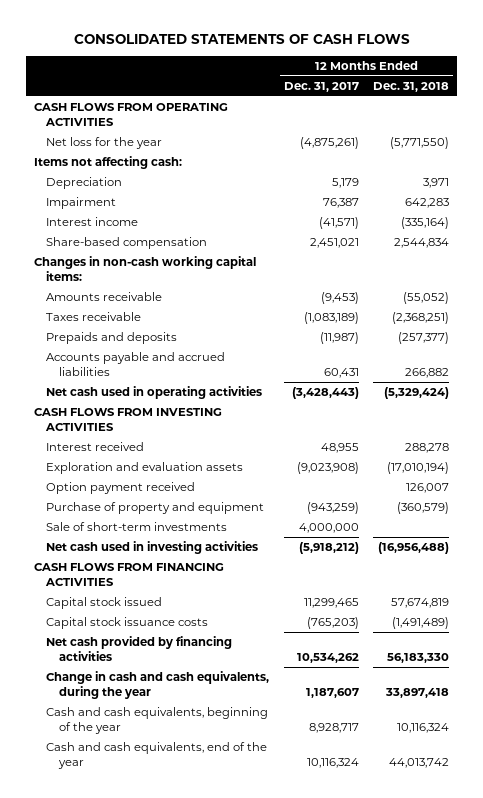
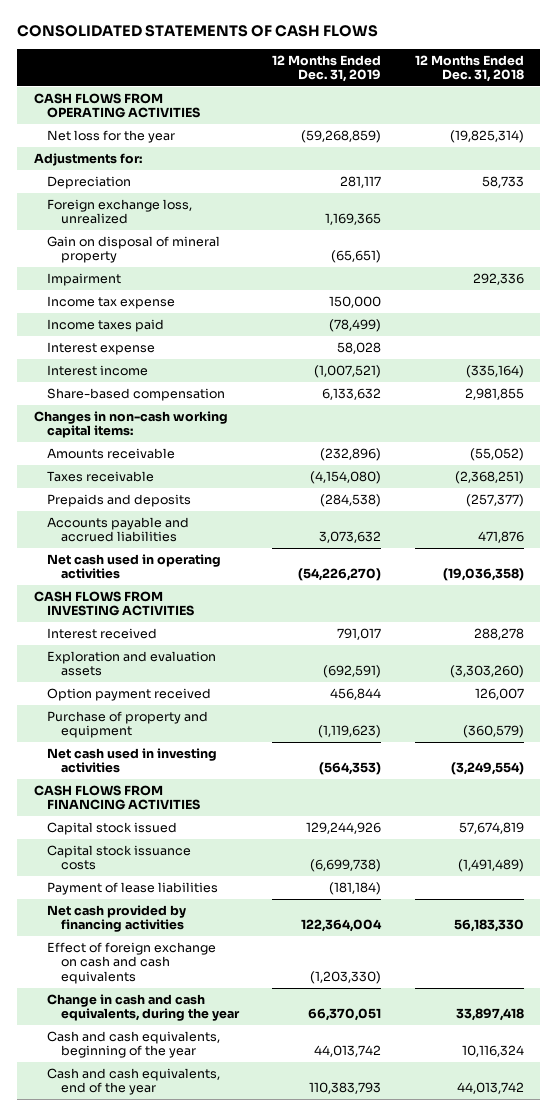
- | 12 Months Ended Dec. 31, 2017 | 12 Months Ended Dec. 31, 2018
+ | 12 Months Ended Dec. 31, 2019 | 12 Months Ended Dec. 31, 2018
- Net loss for the year | (4,875,261) | (5,771,550)
- Items not affecting cash:
- Depreciation | 5,179 | 3,971
- Impairment | 76,387 | 642,283
+ Net loss for the year | (59,268,859) | (19,825,314)
+ Adjustments for:
+ Depreciation | 281,117 | 58,733
+ Foreign exchange loss, unrealized | 1,169,365 |
+ Gain on disposal of mineral property | (65,651) |
+ Impairment | | 292,336
+ Income tax expense | 150,000 |
+ Income taxes paid | (78,499) |
+ Interest expense | 58,028 |
- Share-based compensation | 2,451,021 | 2,544,834
+ Share-based compensation | 6,133,632 | 2,981,855
- Accounts payable and accrued liabilities | 60,431 | 266,882
- Net cash used in operating activities | (3,428,443) | (5,329,424)
+ Accounts payable and accrued liabilities | 3,073,632 | 471,876
+ Net cash used in operating activities | (54,226,270) | (19,036,358)
- Exploration and evaluation assets | (9,023,908) | (17,010,194)
+ Exploration and evaluation assets | (692,591) | (3,303,260)
- Sale of short-term investments | 4,000,000 |
- Net cash used in investing activities | (5,918,212) | (16,956,488)
+ Net cash used in investing activities | (564,353) | (3,249,554)
+ Payment of lease liabilities | (181,184) |
+ Effect of foreign exchange on cash and cash equivalents | (1,203,330) |

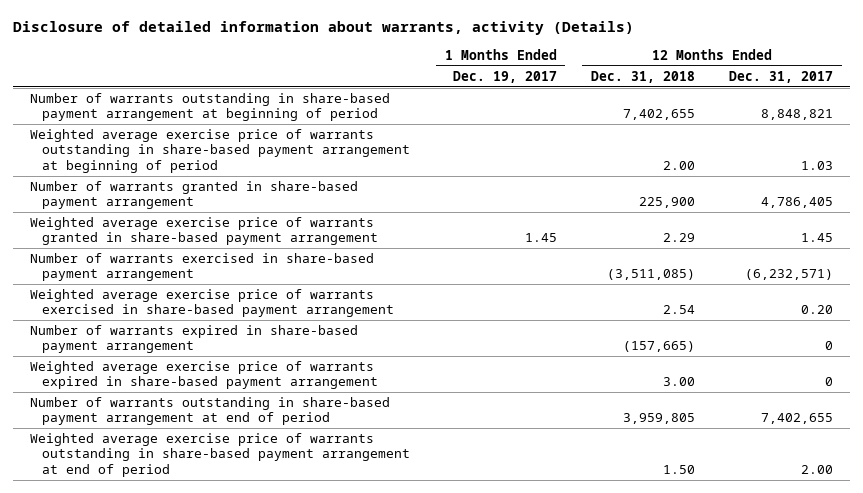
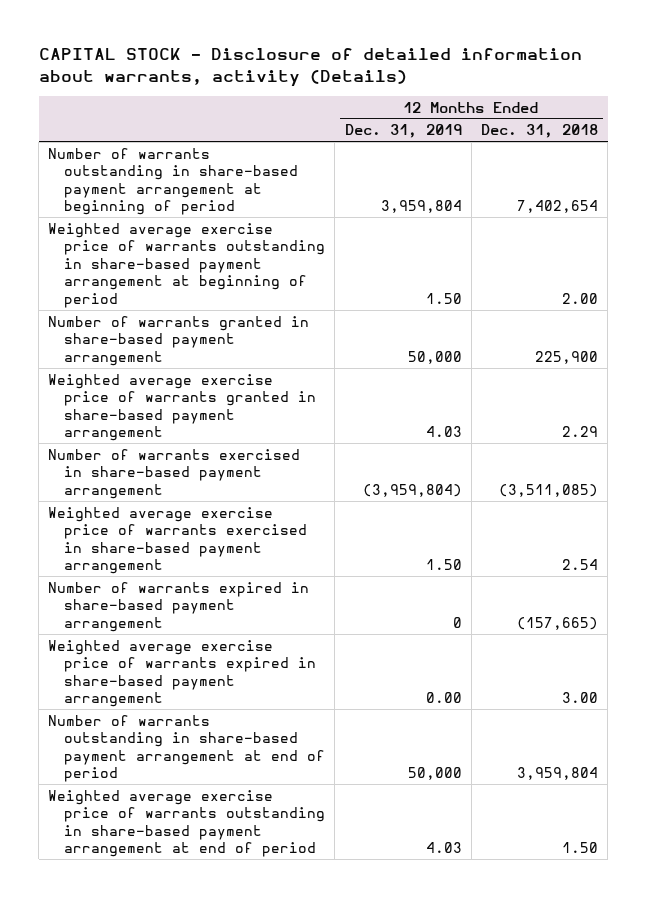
- Disclosure of detailed information about warrants, activity (Details)
+ CAPITAL STOCK - Disclosure of detailed information about warrants, activity (Details)
- | 1 Months Ended Dec. 19, 2017 | 12 Months Ended Dec. 31, 2018 | 12 Months Ended Dec. 31, 2017
+ | 12 Months Ended Dec. 31, 2019 | 12 Months Ended Dec. 31, 2018
- Number of warrants outstanding in share-based payment arrangement at beginning of period | | 7,402,655 | 8,848,821
+ Number of warrants outstanding in share-based payment arrangement at beginning of period | 3,959,804 | 7,402,654
- Number of warrants outstanding in share-based payment arrangement at end of period | | 3,959,805 | 7,402,655
+ Number of warrants outstanding in share-based payment arrangement at end of period | 50,000 | 3,959,804

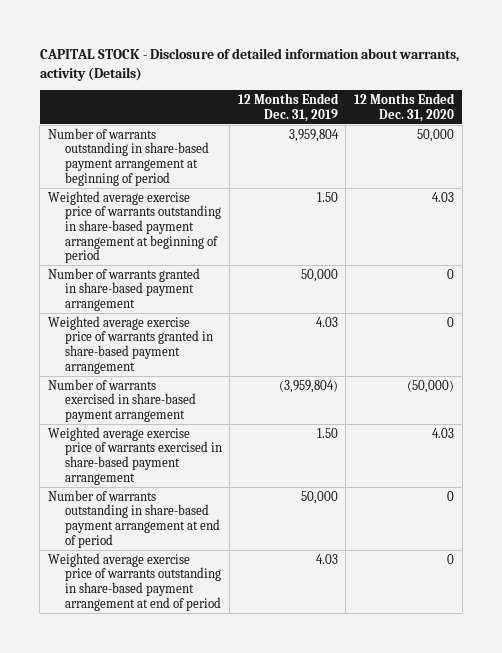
- | 12 Months Ended Dec. 31, 2019 | 12 Months Ended Dec. 31, 2018
+ | 12 Months Ended Dec. 31, 2019 | 12 Months Ended Dec. 31, 2020
- Number of warrants expired in share-based payment arrangement | 0 | (157,665)
- Weighted average exercise price of warrants expired in share-based payment arrangement | 0.00 | 3.00

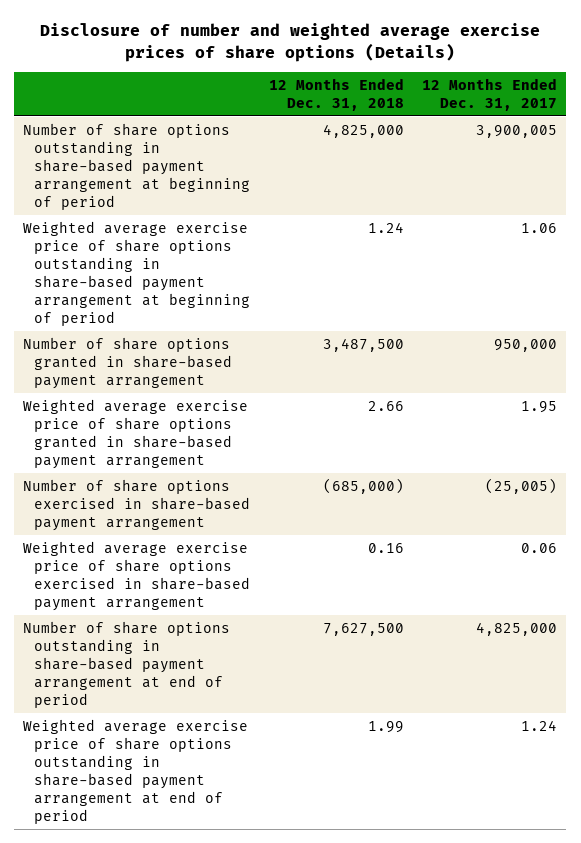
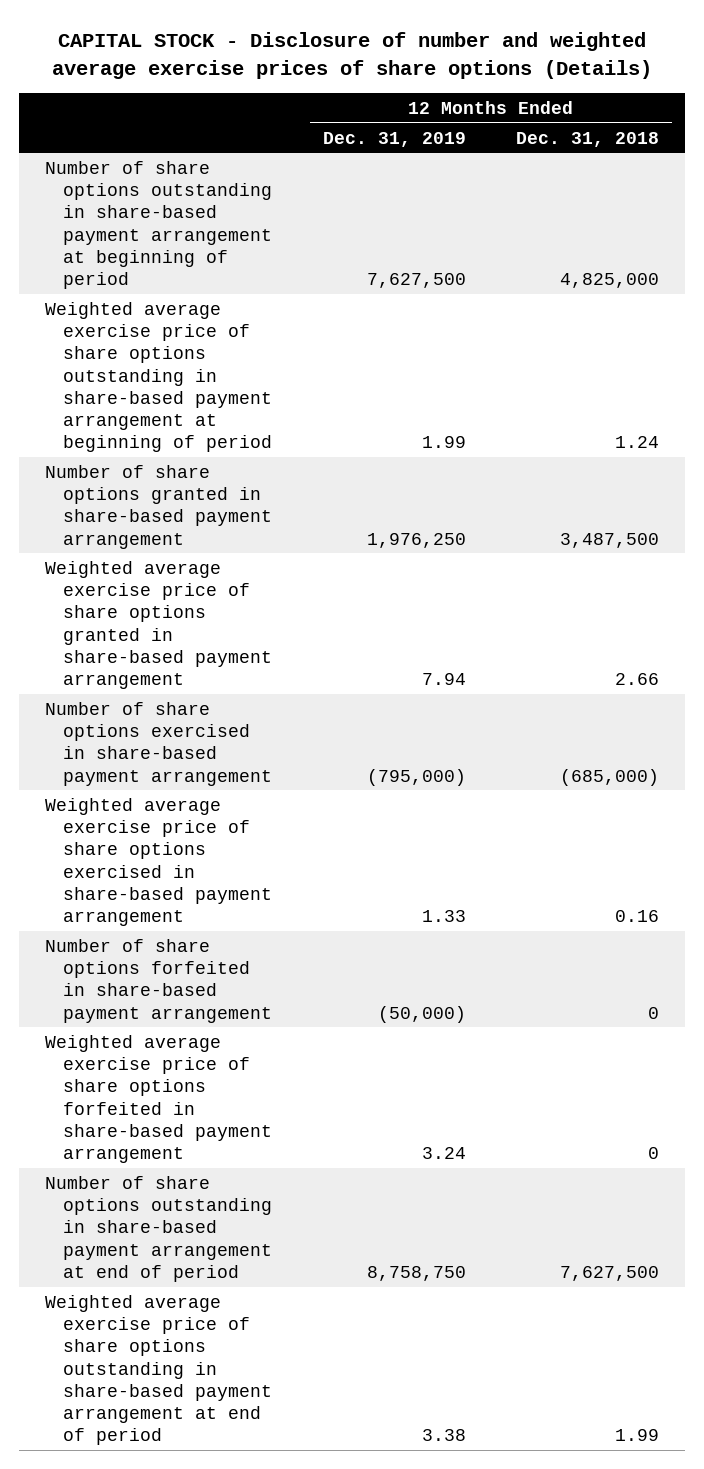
- Disclosure of number and weighted average exercise prices of share options (Details)
+ CAPITAL STOCK - Disclosure of number and weighted average exercise prices of share options (Details)
- | 12 Months Ended Dec. 31, 2018 | 12 Months Ended Dec. 31, 2017
+ | 12 Months Ended Dec. 31, 2019 | 12 Months Ended Dec. 31, 2018
+ Number of share options forfeited in share-based payment arrangement | (50,000) | 0
+ Weighted average exercise price of share options forfeited in share-based payment arrangement | 3.24 | 0

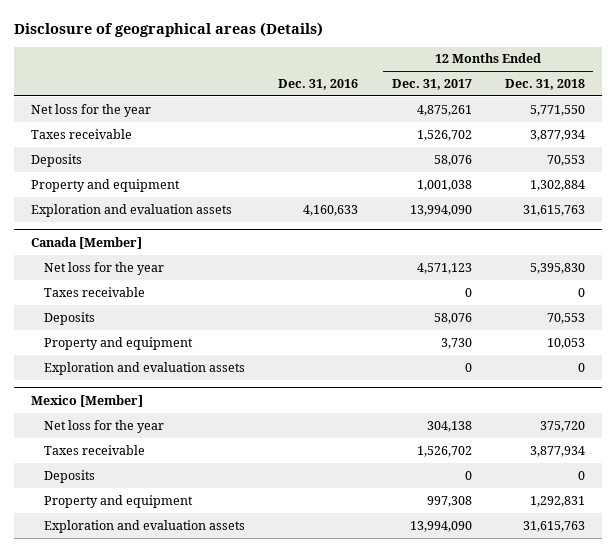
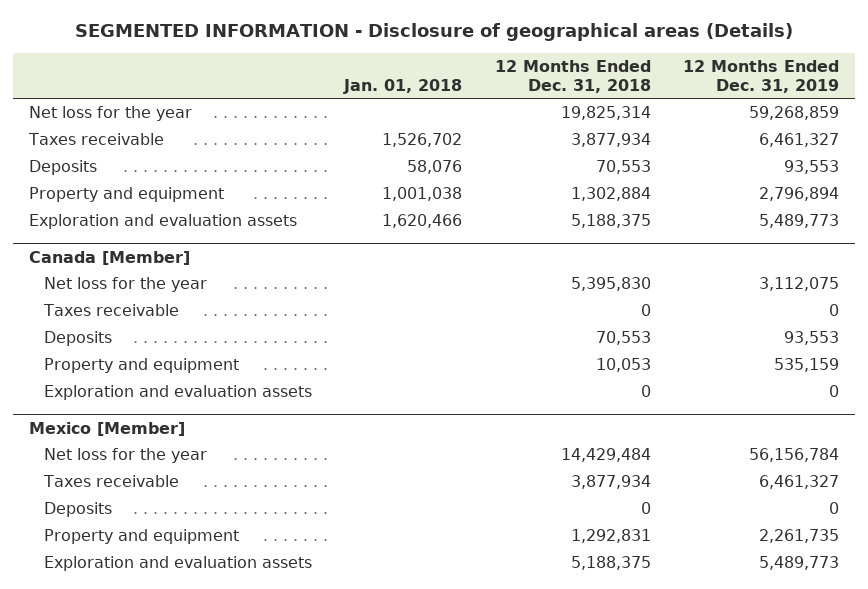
- Disclosure of geographical areas (Details)
+ SEGMENTED INFORMATION - Disclosure of geographical areas (Details)
- | Dec. 31, 2016 | 12 Months Ended Dec. 31, 2017 | 12 Months Ended Dec. 31, 2018
+ | Jan. 01, 2018 | 12 Months Ended Dec. 31, 2018 | 12 Months Ended Dec. 31, 2019
- Net loss for the year | | 4,875,261 | 5,771,550
+ Net loss for the year | | 19,825,314 | 59,268,859
- Exploration and evaluation assets | 4,160,633 | 13,994,090 | 31,615,763
+ Exploration and evaluation assets | 1,620,466 | 5,188,375 | 5,489,773
@ Mexico [Member]
- Net loss for the year | | 304,138 | 375,720
+ Net loss for the year | | 14,429,484 | 56,156,784
- Exploration and evaluation assets | | 13,994,090 | 31,615,763
+ Exploration and evaluation assets | | 5,188,375 | 5,489,773

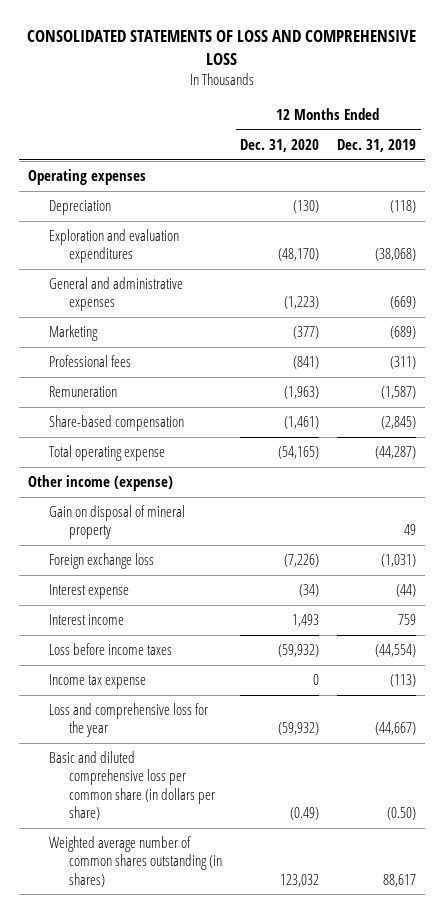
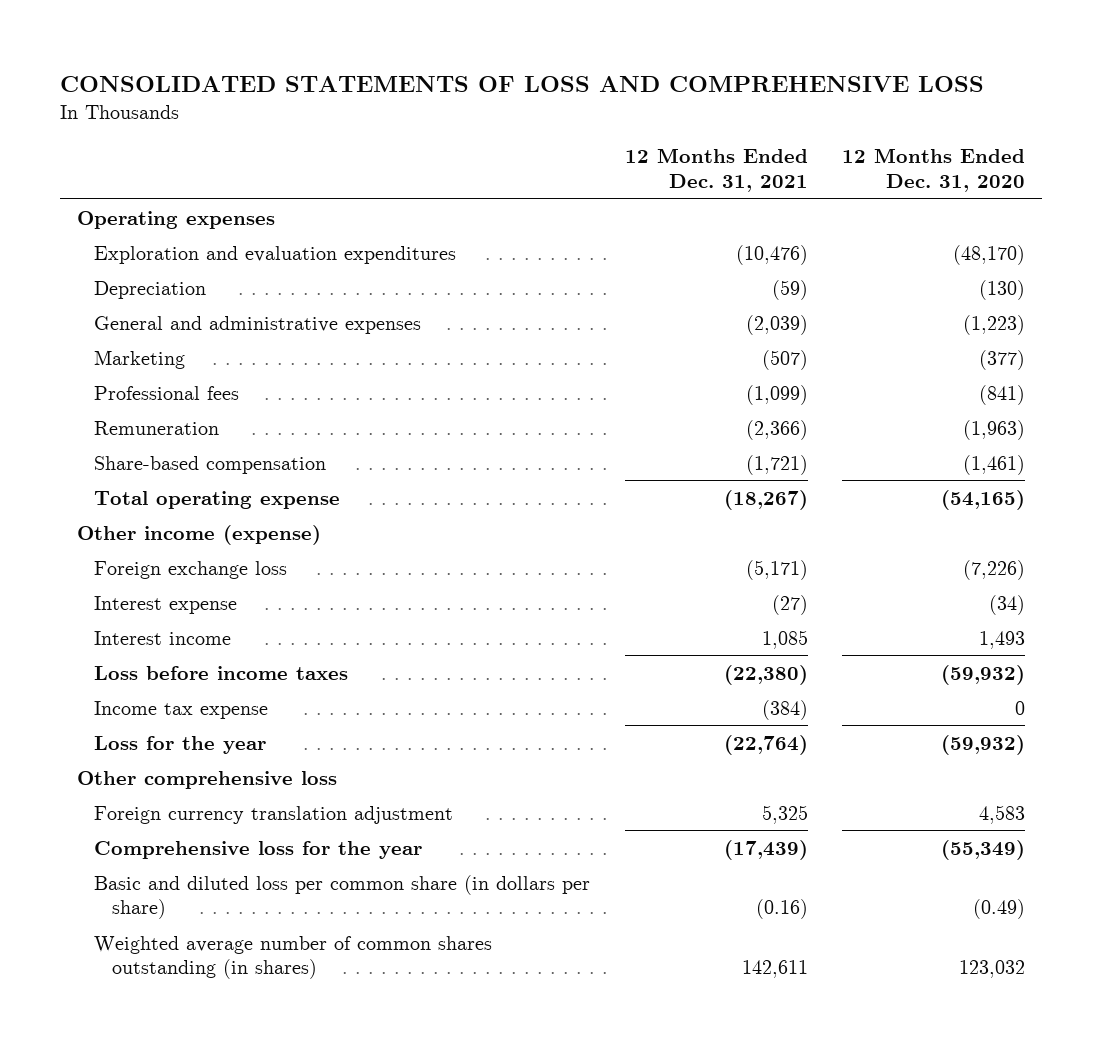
- | 12 Months Ended Dec. 31, 2020 | 12 Months Ended Dec. 31, 2019
+ | 12 Months Ended Dec. 31, 2021 | 12 Months Ended Dec. 31, 2020
moved down: Depreciation | (59) | (130)
- Gain on disposal of mineral property | | 49
- Loss and comprehensive loss for the year | (59,932) | (44,667)
- Basic and diluted comprehensive loss per common share (in dollars per share) | (0.49) | (0.50)
+ Loss for the year | (22,764) | (59,932)
+ Other comprehensive loss
+ Foreign currency translation adjustment | 5,325 | 4,583
+ Comprehensive loss for the year | (17,439) | (55,349)
+ Basic and diluted loss per common share (in dollars per share) | (0.16) | (0.49)

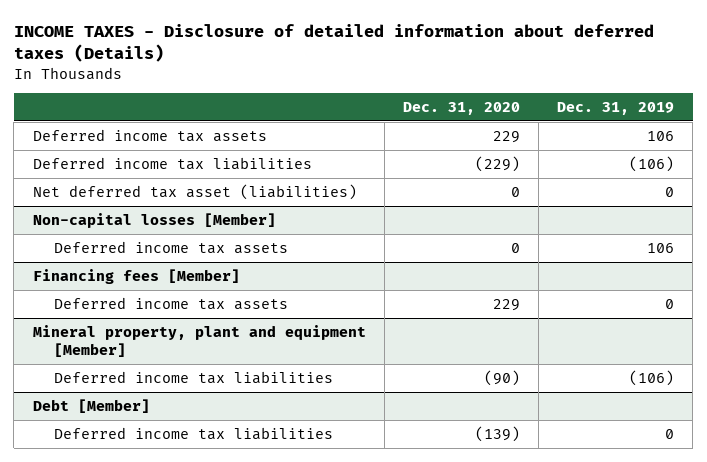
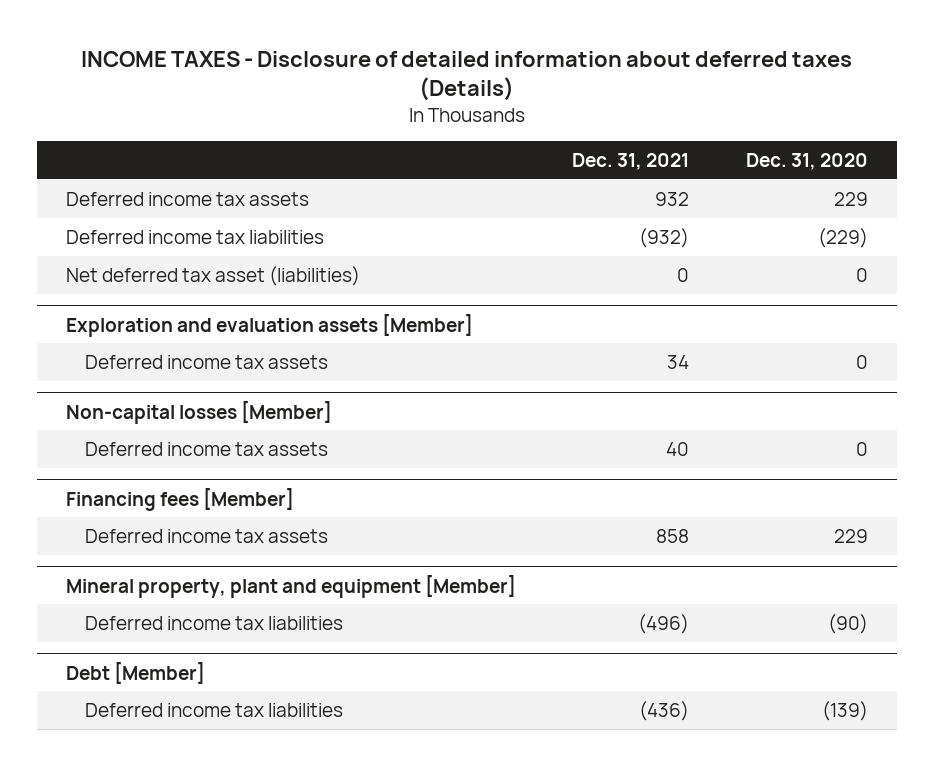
- | Dec. 31, 2020 | Dec. 31, 2019
+ | Dec. 31, 2021 | Dec. 31, 2020
+ Exploration and evaluation assets [Member]
+ Deferred income tax assets | 34 | 0

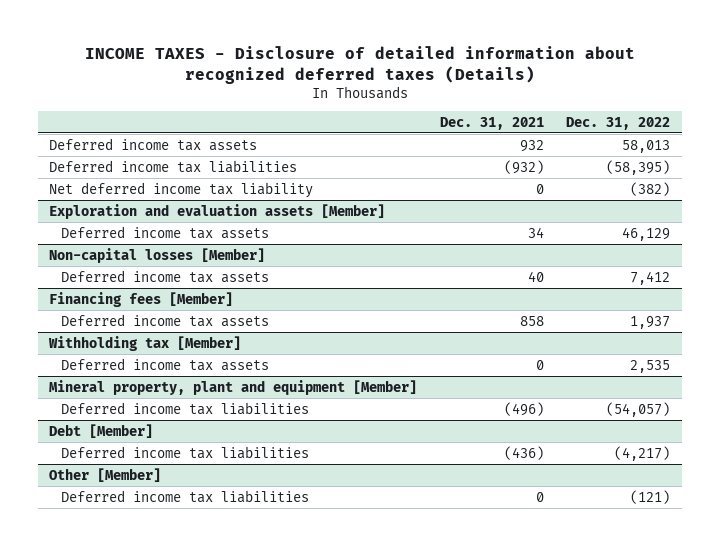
- INCOME TAXES - Disclosure of detailed information about deferred taxes (Details)
+ INCOME TAXES - Disclosure of detailed information about recognized deferred taxes (Details)
- | Dec. 31, 2021 | Dec. 31, 2020
+ | Dec. 31, 2021 | Dec. 31, 2022
- Net deferred tax asset (liabilities) | 0 | 0
+ Net deferred income tax liability | 0 | (382)
+ Withholding tax [Member]
+ Deferred income tax assets | 0 | 2,535
+ Other [Member]
+ Deferred income tax liabilities | 0 | (121)

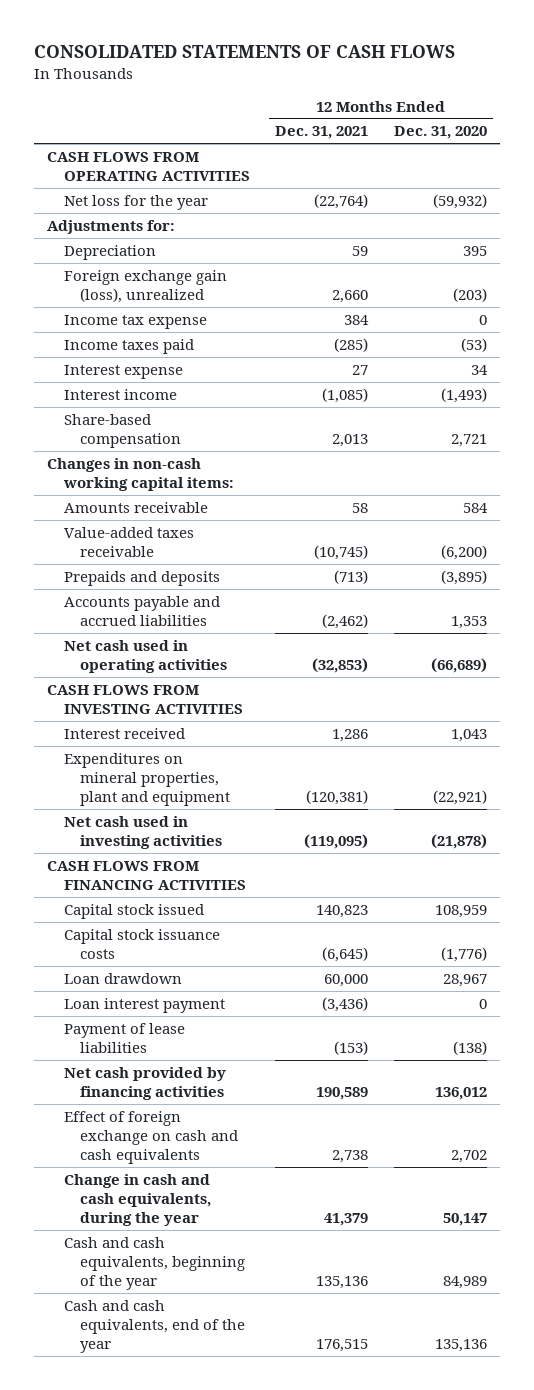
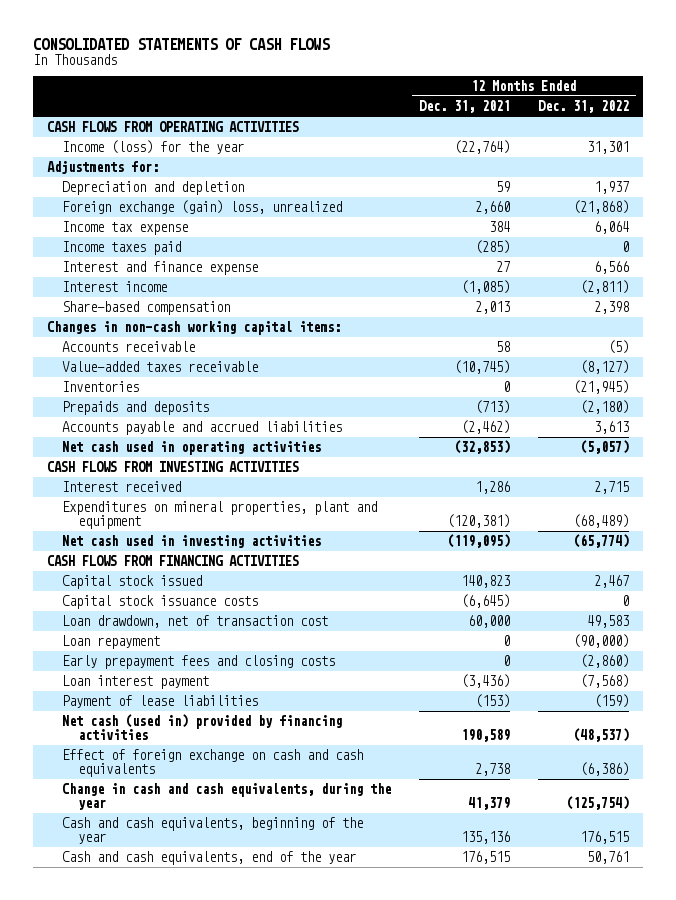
- | 12 Months Ended Dec. 31, 2021 | 12 Months Ended Dec. 31, 2020
+ | 12 Months Ended Dec. 31, 2021 | 12 Months Ended Dec. 31, 2022
- Net loss for the year | (22,764) | (59,932)
+ Income (loss) for the year | (22,764) | 31,301
- Depreciation | 59 | 395
- Foreign exchange gain (loss), unrealized | 2,660 | (203)
+ Depreciation and depletion | 59 | 1,937
+ Foreign exchange (gain) loss, unrealized | 2,660 | (21,868)
- Interest expense | 27 | 34
+ Interest and finance expense | 27 | 6,566
- Amounts receivable | 58 | 584
+ Accounts receivable | 58 | (5)
+ Inventories | 0 | (21,945)
- Loan drawdown | 60,000 | 28,967
+ Loan drawdown, net of transaction cost | 60,000 | 49,583
+ Loan repayment | 0 | (90,000)
+ Early prepayment fees and closing costs | 0 | (2,860)
- Net cash provided by financing activities | 190,589 | 136,012
+ Net cash (used in) provided by financing activities | 190,589 | (48,537)

